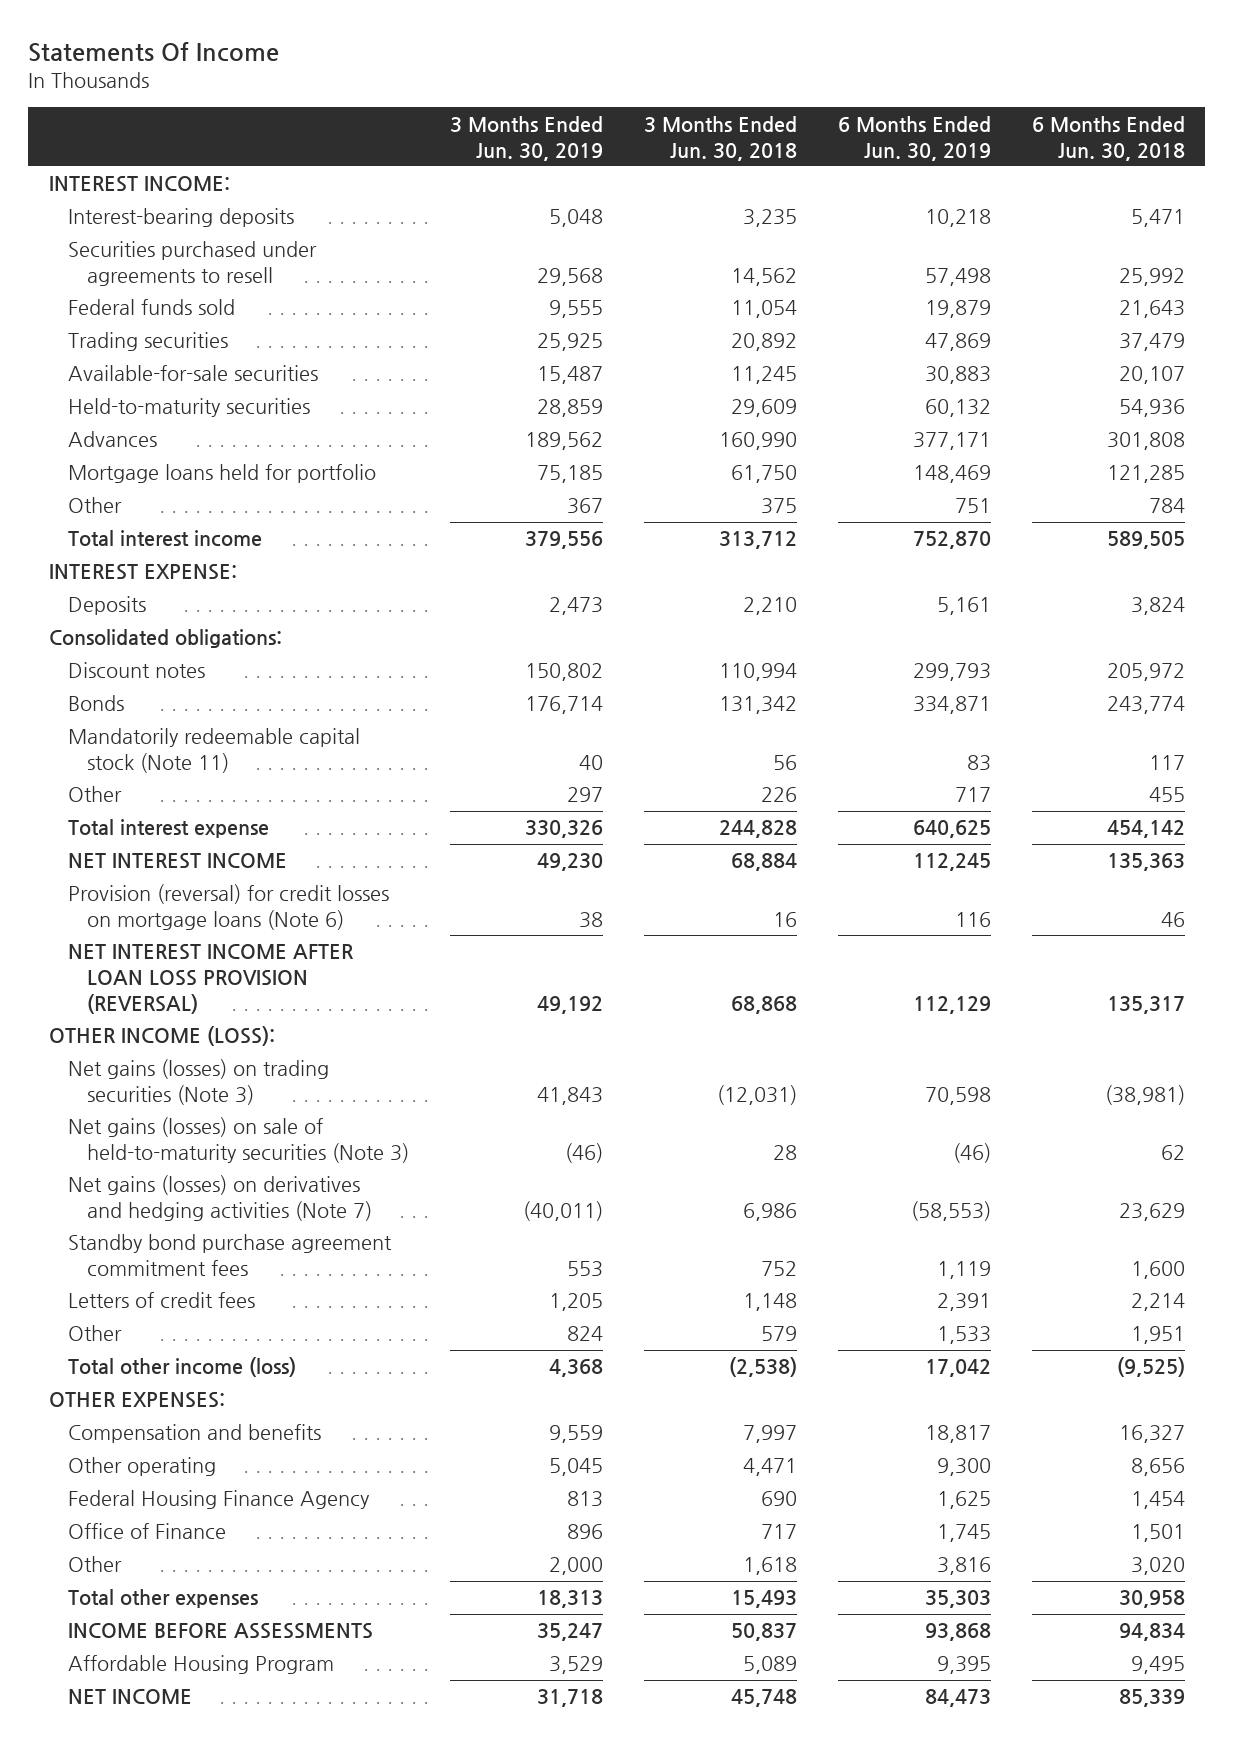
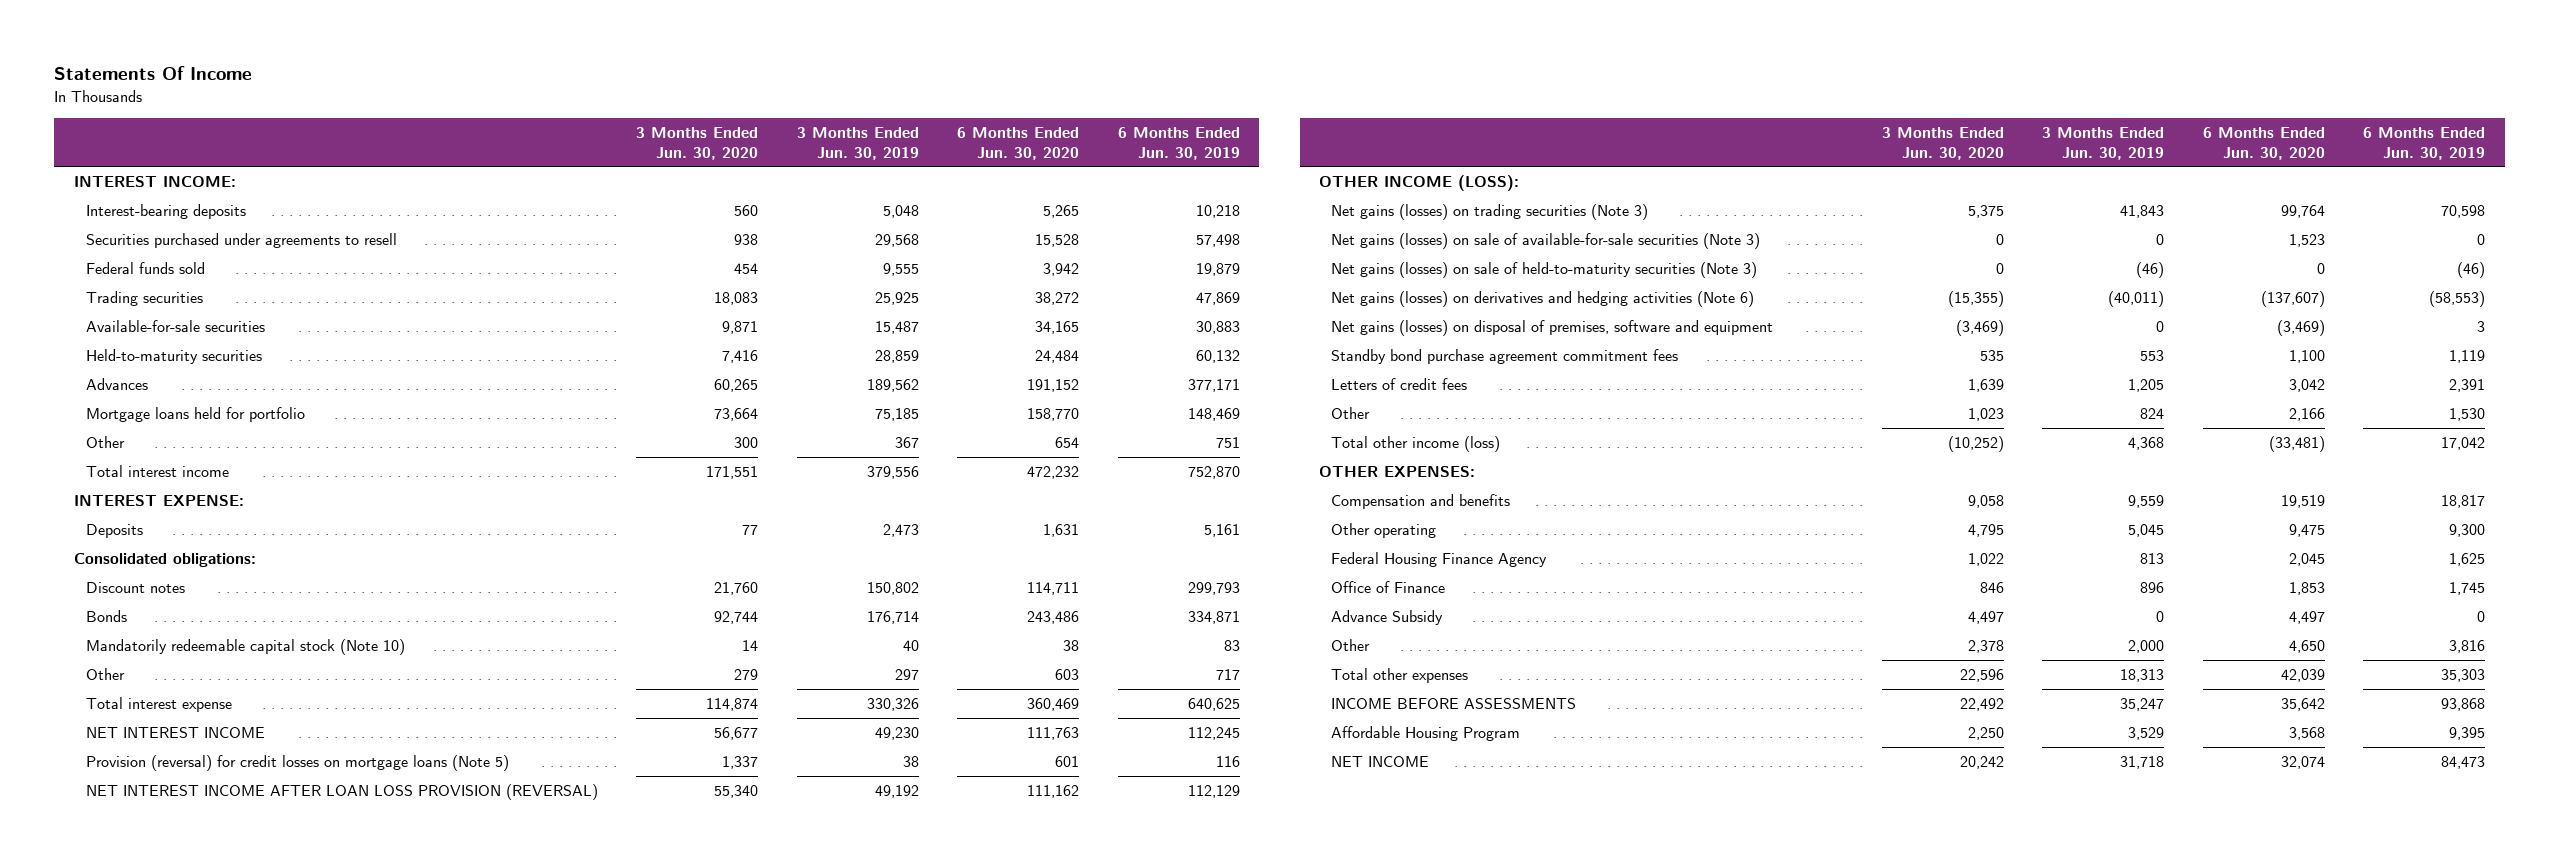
- | 3 Months Ended Jun. 30, 2019 | 3 Months Ended Jun. 30, 2018 | 6 Months Ended Jun. 30, 2019 | 6 Months Ended Jun. 30, 2018
+ | 3 Months Ended Jun. 30, 2020 | 3 Months Ended Jun. 30, 2019 | 6 Months Ended Jun. 30, 2020 | 6 Months Ended Jun. 30, 2019
- Mandatorily redeemable capital stock (Note 11) | 40 | 56 | 83 | 117
+ Mandatorily redeemable capital stock (Note 10) | 14 | 40 | 38 | 83
- Provision (reversal) for credit losses on mortgage loans (Note 6) | 38 | 16 | 116 | 46
+ Provision (reversal) for credit losses on mortgage loans (Note 5) | 1,337 | 38 | 601 | 116
+ Net gains (losses) on sale of available-for-sale securities (Note 3) | 0 | 0 | 1,523 | 0
- Net gains (losses) on derivatives and hedging activities (Note 7) | (40,011) | 6,986 | (58,553) | 23,629
+ Net gains (losses) on derivatives and hedging activities (Note 6) | (15,355) | (40,011) | (137,607) | (58,553)
+ Net gains (losses) on disposal of premises, software and equipment | (3,469) | 0 | (3,469) | 3
- Other | 824 | 579 | 1,533 | 1,951
+ Other | 1,023 | 824 | 2,166 | 1,530
+ Advance Subsidy | 4,497 | 0 | 4,497 | 0

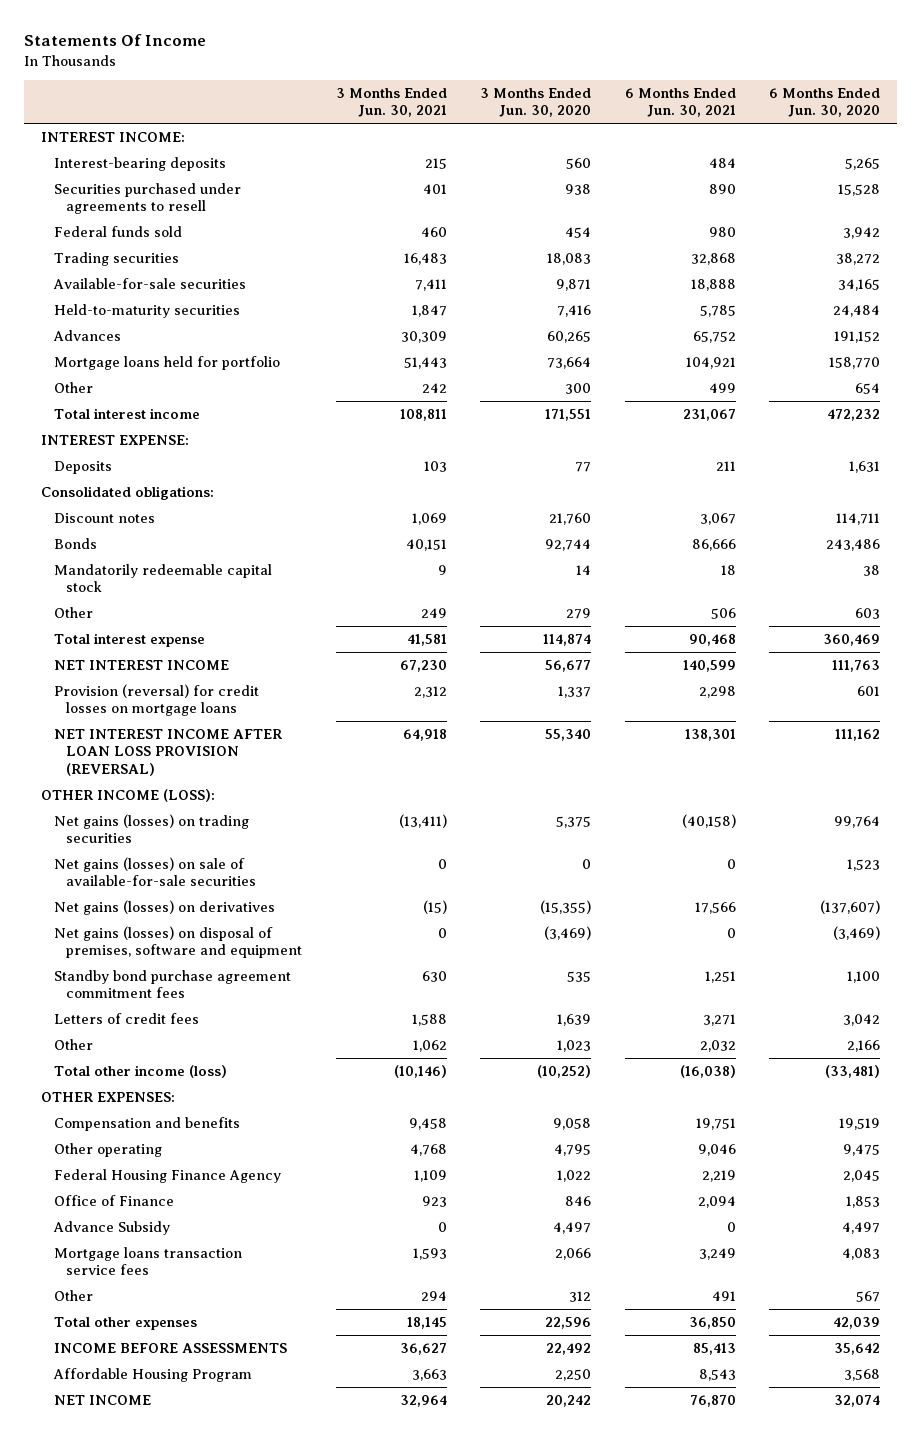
- | 3 Months Ended Jun. 30, 2020 | 3 Months Ended Jun. 30, 2019 | 6 Months Ended Jun. 30, 2020 | 6 Months Ended Jun. 30, 2019
+ | 3 Months Ended Jun. 30, 2021 | 3 Months Ended Jun. 30, 2020 | 6 Months Ended Jun. 30, 2021 | 6 Months Ended Jun. 30, 2020
- Mandatorily redeemable capital stock (Note 10) | 14 | 40 | 38 | 83
+ Mandatorily redeemable capital stock | 9 | 14 | 18 | 38
- Provision (reversal) for credit losses on mortgage loans (Note 5) | 1,337 | 38 | 601 | 116
+ Provision (reversal) for credit losses on mortgage loans | 2,312 | 1,337 | 2,298 | 601
- Net gains (losses) on trading securities (Note 3) | 5,375 | 41,843 | 99,764 | 70,598
- Net gains (losses) on sale of available-for-sale securities (Note 3) | 0 | 0 | 1,523 | 0
- Net gains (losses) on sale of held-to-maturity securities (Note 3) | 0 | (46) | 0 | (46)
- Net gains (losses) on derivatives and hedging activities (Note 6) | (15,355) | (40,011) | (137,607) | (58,553)
+ Net gains (losses) on trading securities | (13,411) | 5,375 | (40,158) | 99,764
+ Net gains (losses) on sale of available-for-sale securities | 0 | 0 | 0 | 1,523
+ Net gains (losses) on derivatives | (15) | (15,355) | 17,566 | (137,607)
- Other | 2,378 | 2,000 | 4,650 | 3,816
+ Mortgage loans transaction service fees | 1,593 | 2,066 | 3,249 | 4,083
+ Other | 294 | 312 | 491 | 567

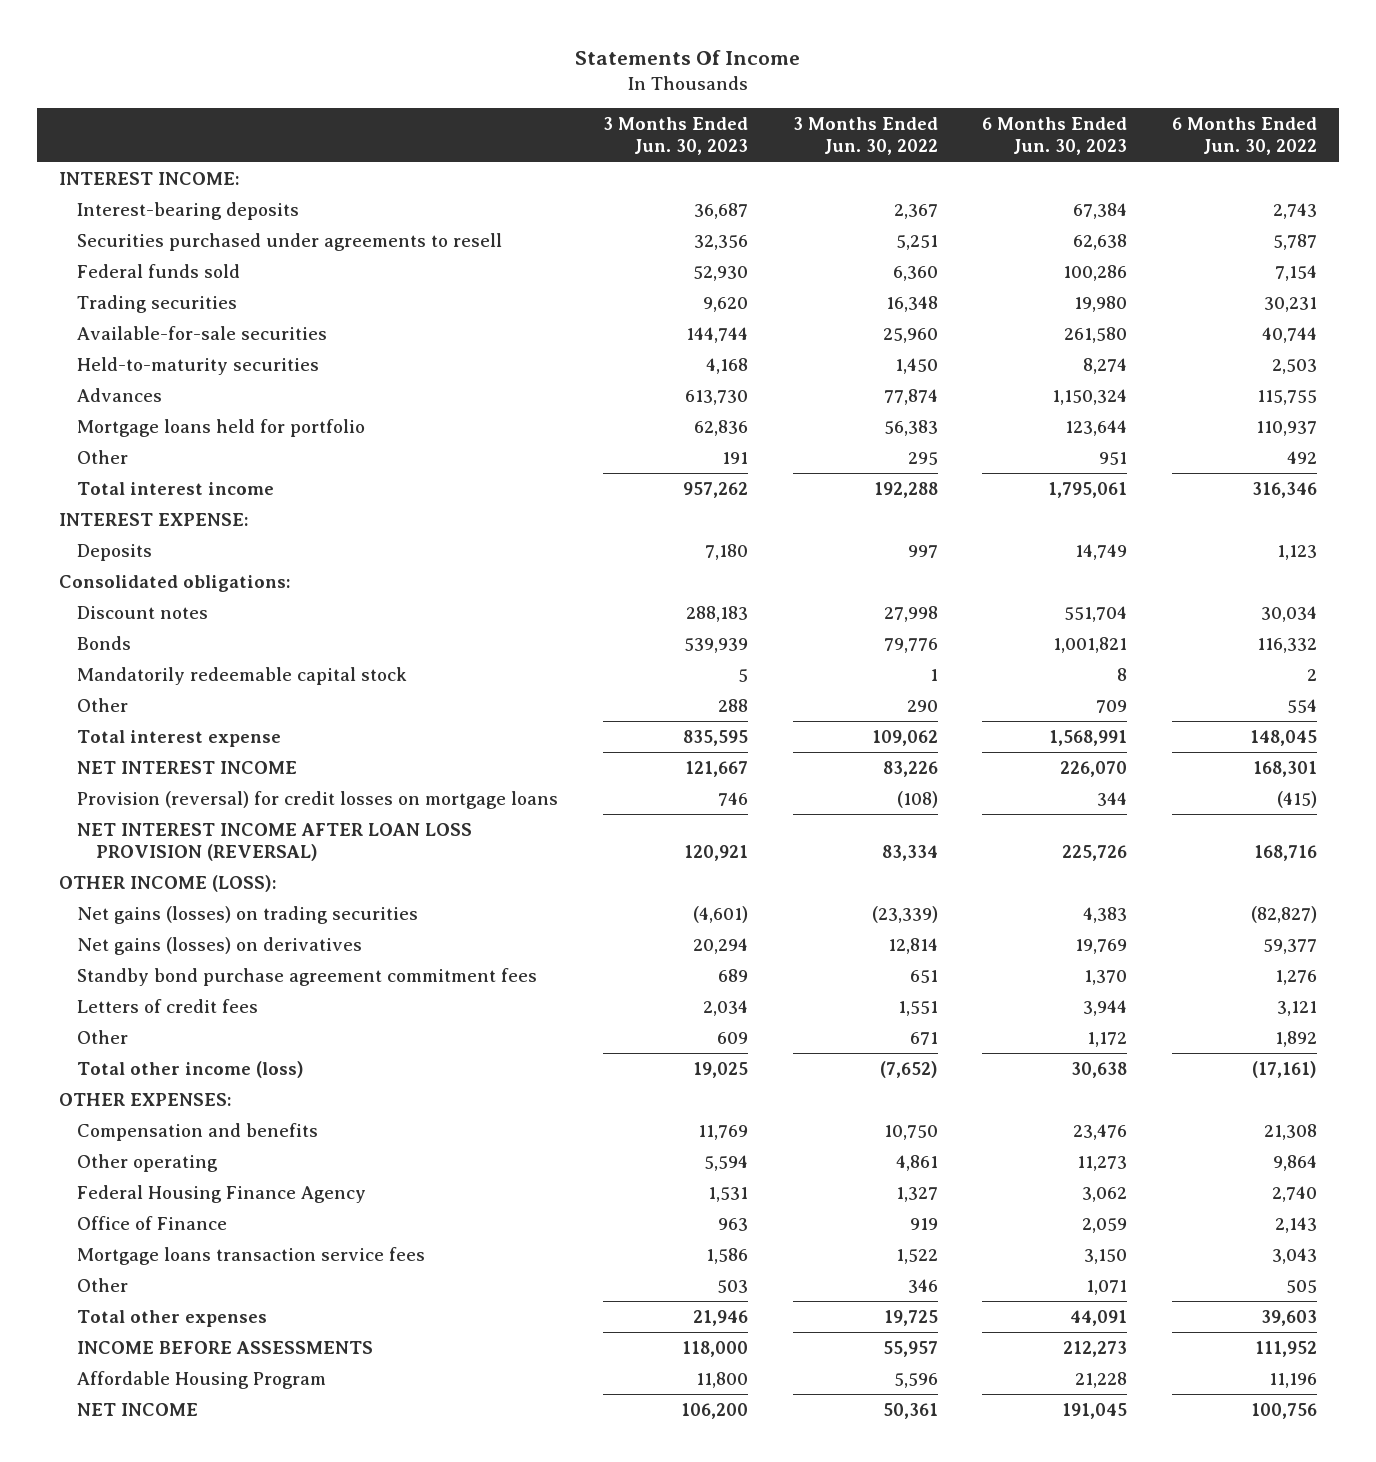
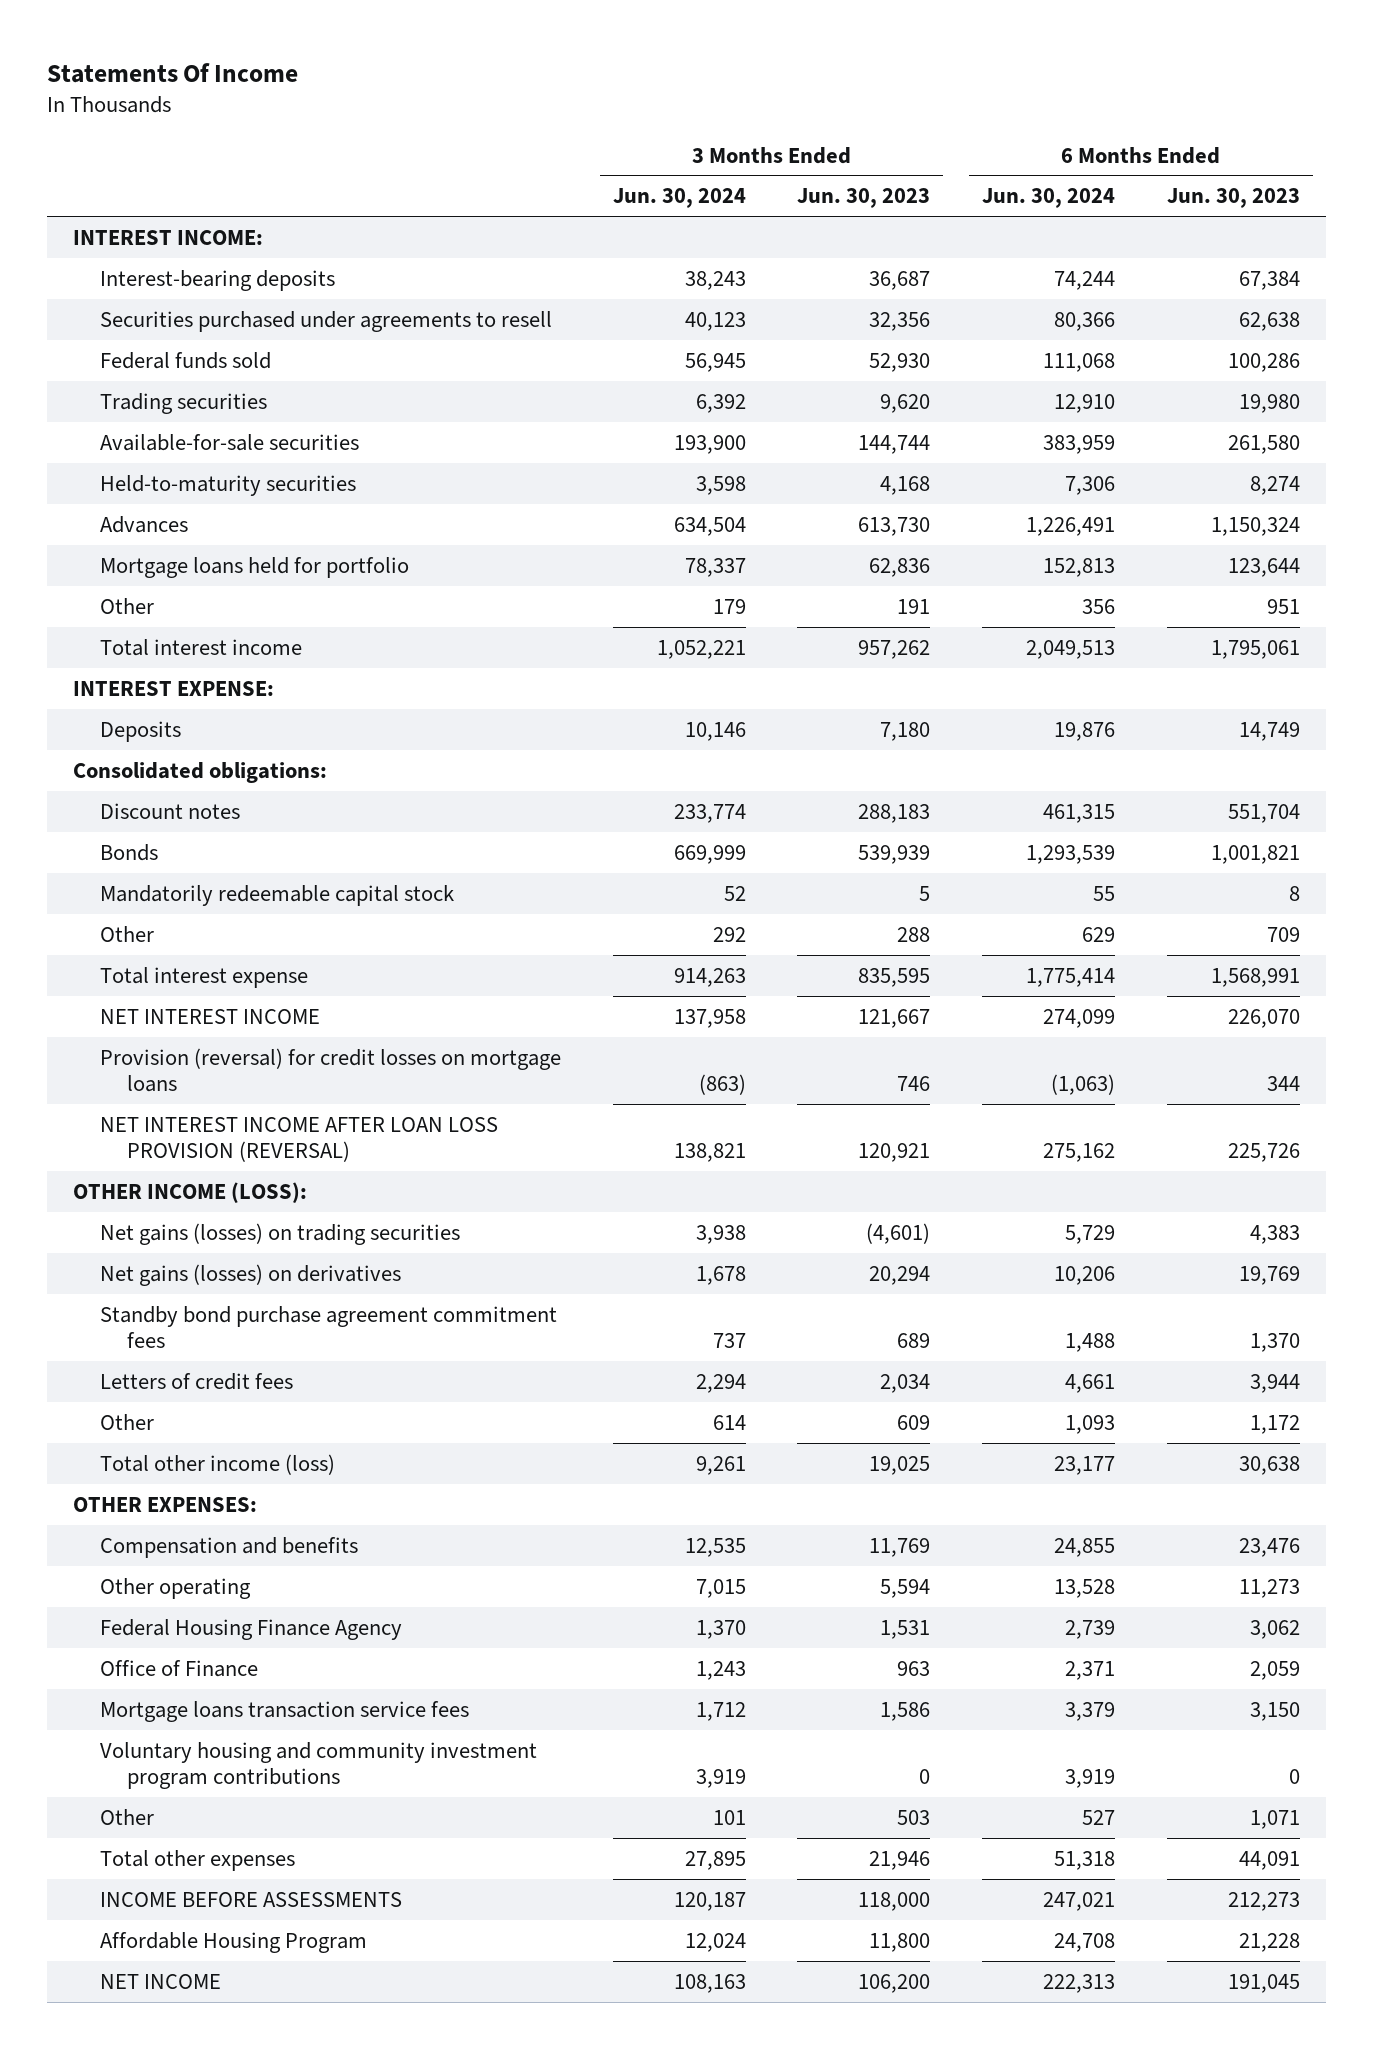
- | 3 Months Ended Jun. 30, 2023 | 3 Months Ended Jun. 30, 2022 | 6 Months Ended Jun. 30, 2023 | 6 Months Ended Jun. 30, 2022
+ | 3 Months Ended Jun. 30, 2024 | 3 Months Ended Jun. 30, 2023 | 6 Months Ended Jun. 30, 2024 | 6 Months Ended Jun. 30, 2023
+ Voluntary housing and community investment program contributions | 3,919 | 0 | 3,919 | 0

